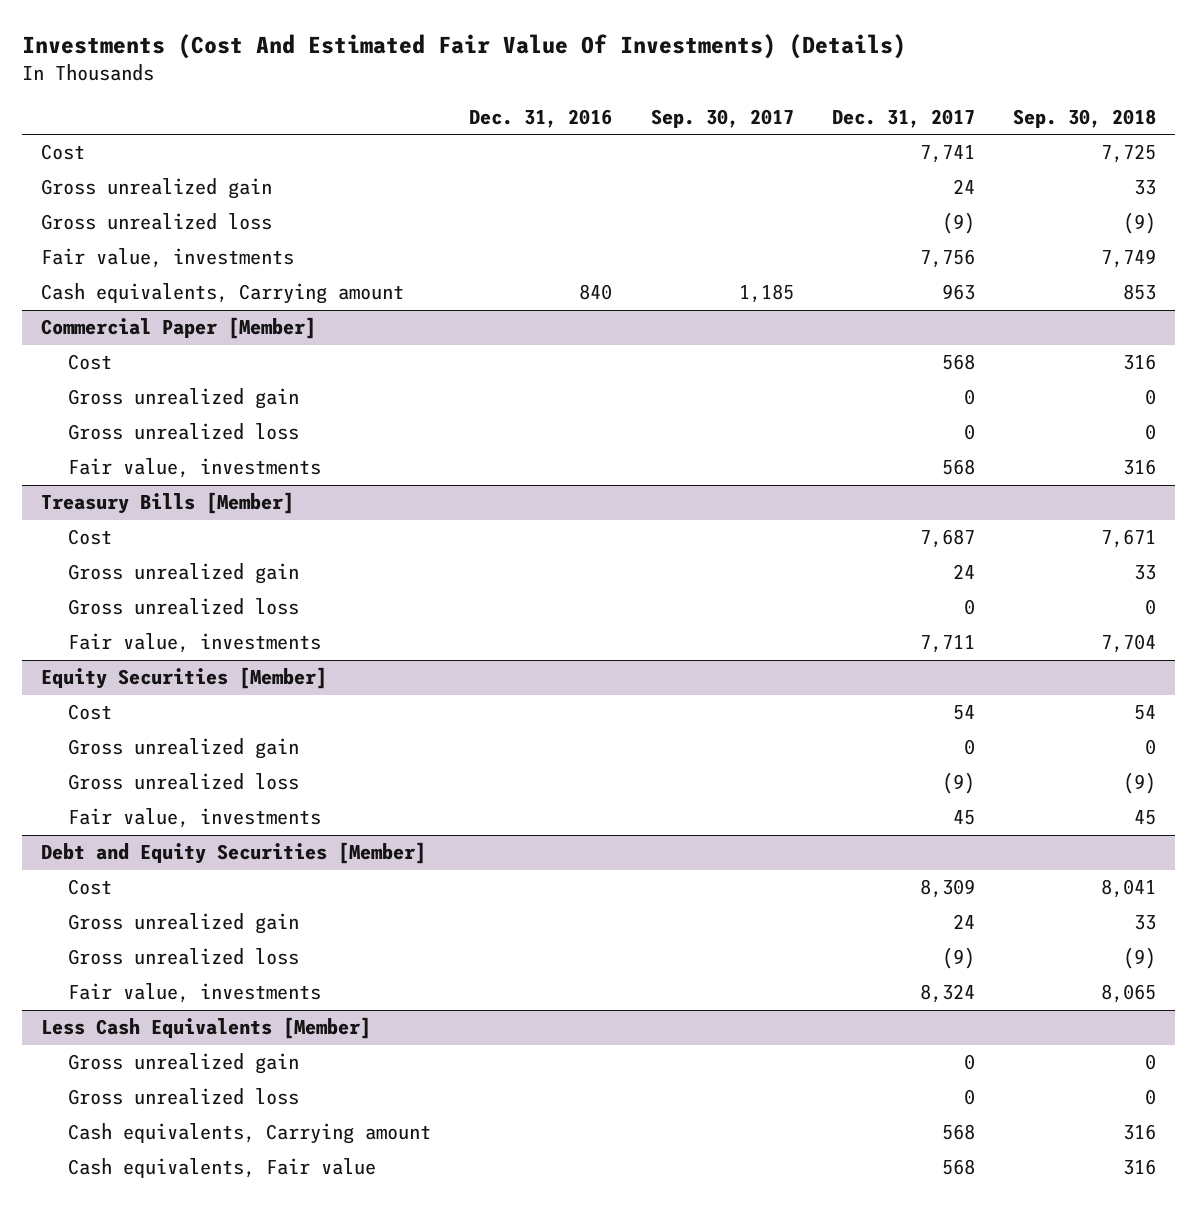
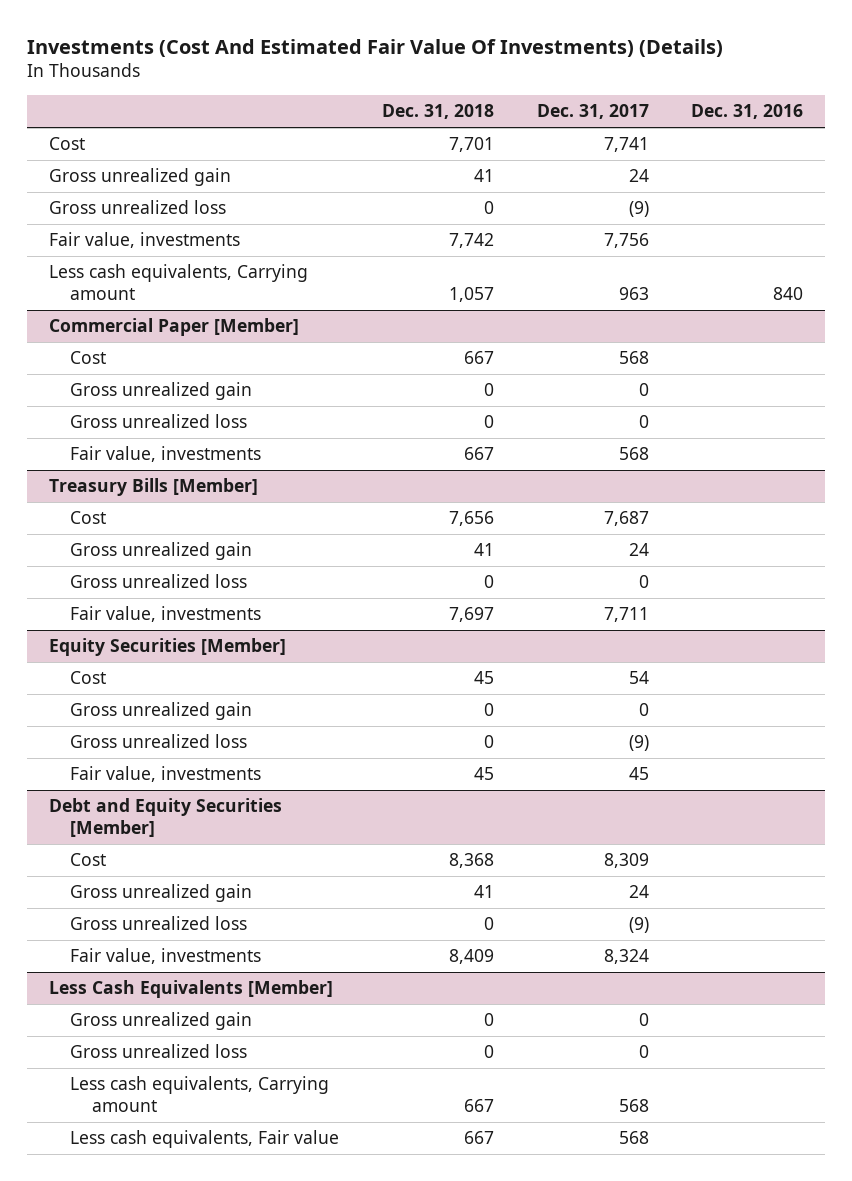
- | Dec. 31, 2016 | Sep. 30, 2017 | Dec. 31, 2017 | Sep. 30, 2018
+ | Dec. 31, 2018 | Dec. 31, 2017 | Dec. 31, 2016
- Cash equivalents, Carrying amount | 840 | 1,185 | 963 | 853
+ Less cash equivalents, Carrying amount | 1,057 | 963 | 840
@ Less Cash Equivalents [Member]
- Cash equivalents, Carrying amount | | | 568 | 316
- Cash equivalents, Fair value | | | 568 | 316
+ Less cash equivalents, Carrying amount | 667 | 568 |
+ Less cash equivalents, Fair value | 667 | 568 |

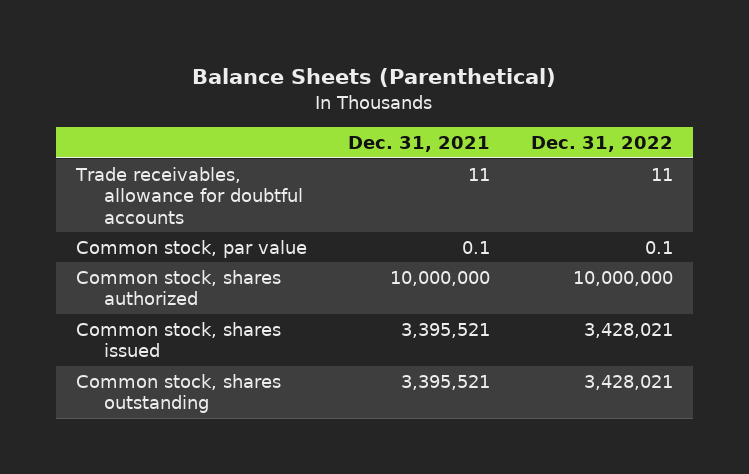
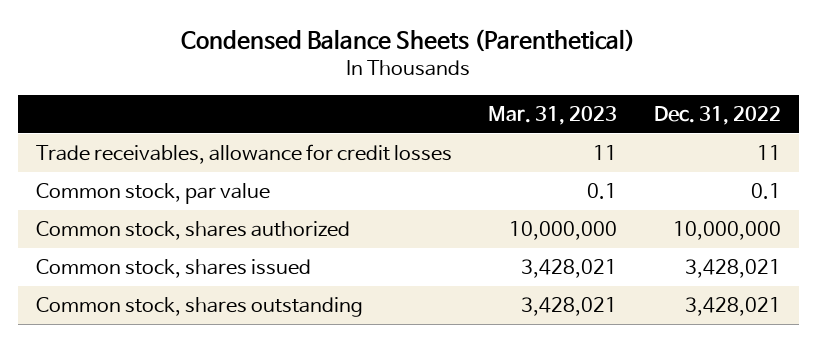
- Balance Sheets (Parenthetical)
+ Condensed Balance Sheets (Parenthetical)
- | Dec. 31, 2021 | Dec. 31, 2022
+ | Mar. 31, 2023 | Dec. 31, 2022
- Trade receivables, allowance for doubtful accounts | 11 | 11
+ Trade receivables, allowance for credit losses | 11 | 11

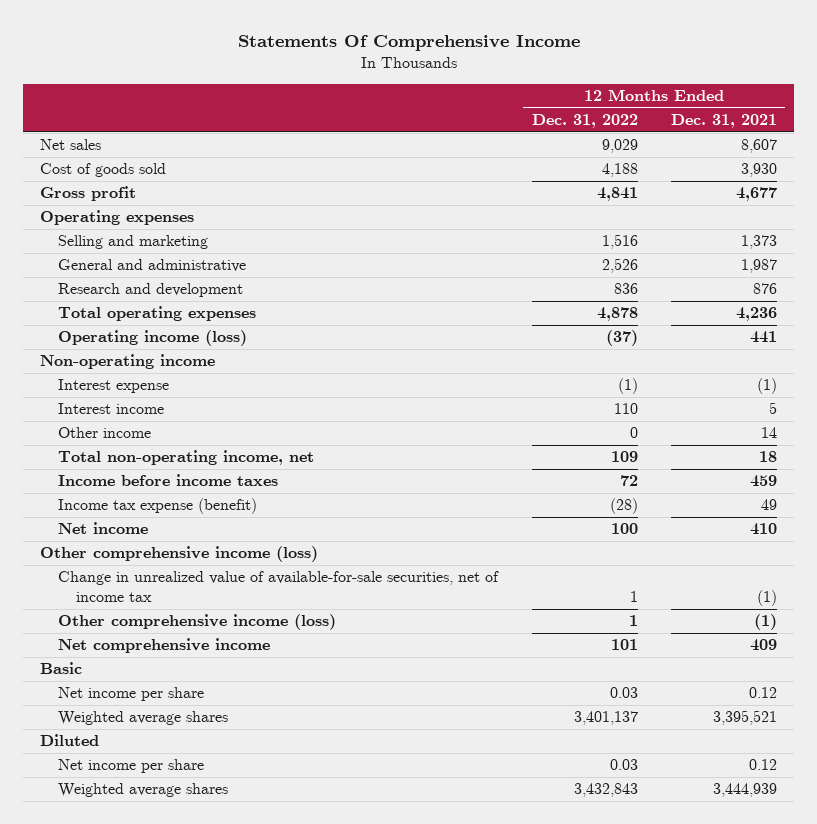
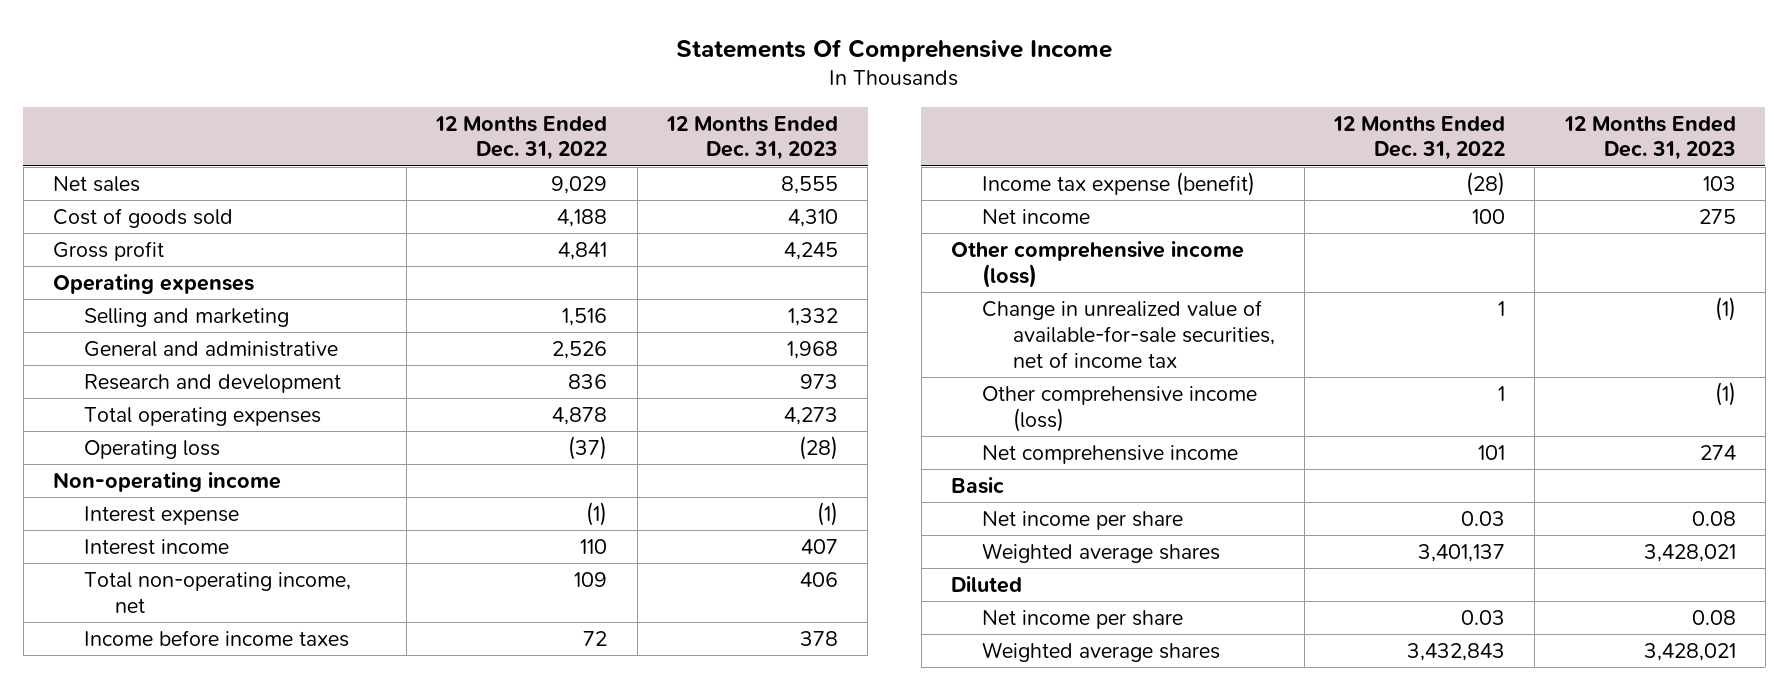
- | 12 Months Ended Dec. 31, 2022 | 12 Months Ended Dec. 31, 2021
+ | 12 Months Ended Dec. 31, 2022 | 12 Months Ended Dec. 31, 2023
- Operating income (loss) | (37) | 441
+ Operating loss | (37) | (28)
- Other income | 0 | 14

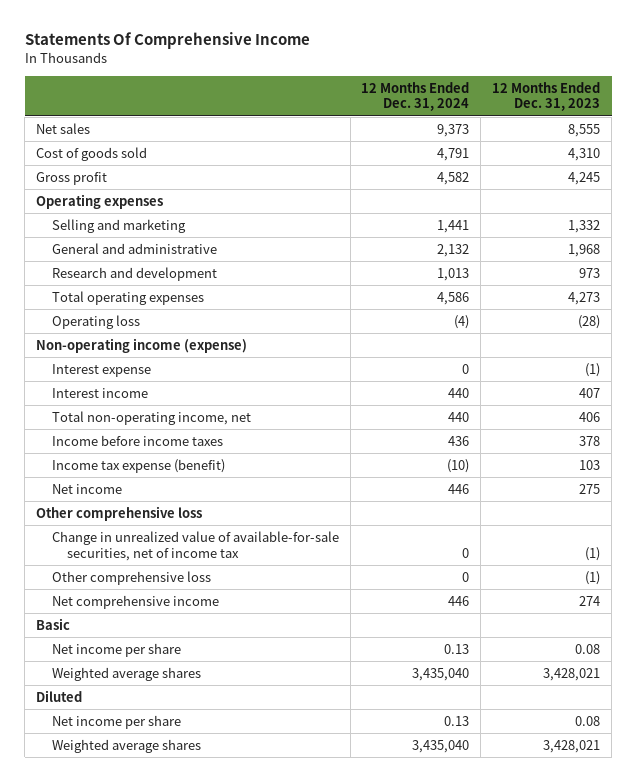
- | 12 Months Ended Dec. 31, 2022 | 12 Months Ended Dec. 31, 2023
+ | 12 Months Ended Dec. 31, 2024 | 12 Months Ended Dec. 31, 2023
- Non-operating income
+ Non-operating income (expense)
- Other comprehensive income (loss)
+ Other comprehensive loss
- Other comprehensive income (loss) | 1 | (1)
+ Other comprehensive loss | 0 | (1)

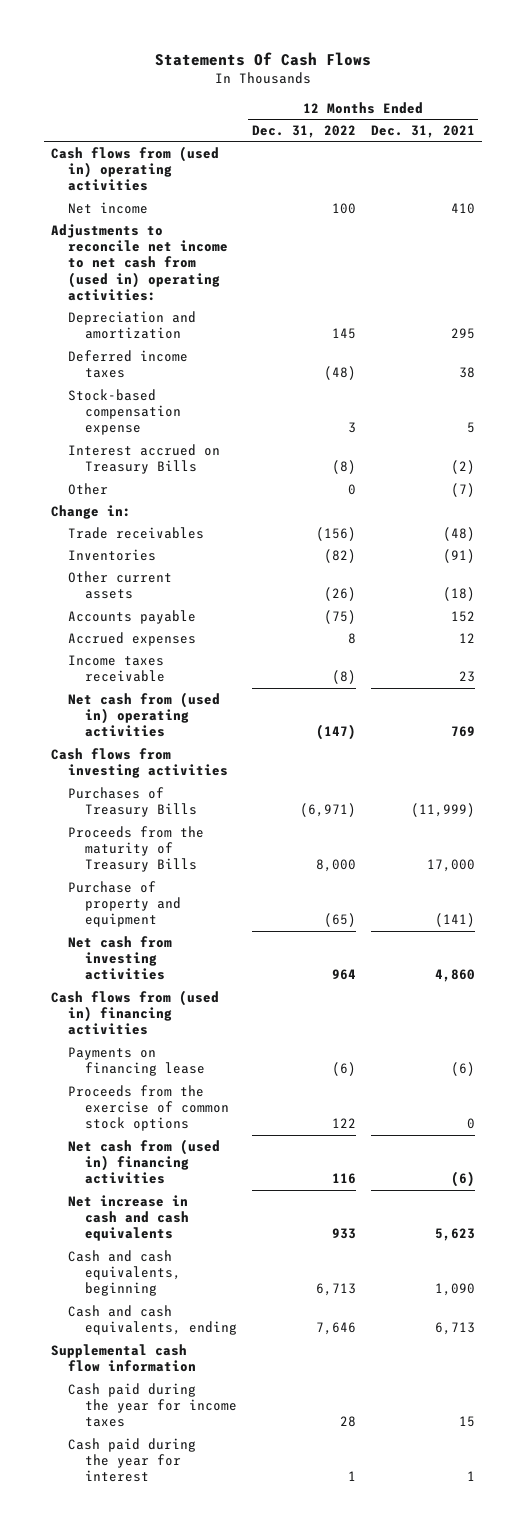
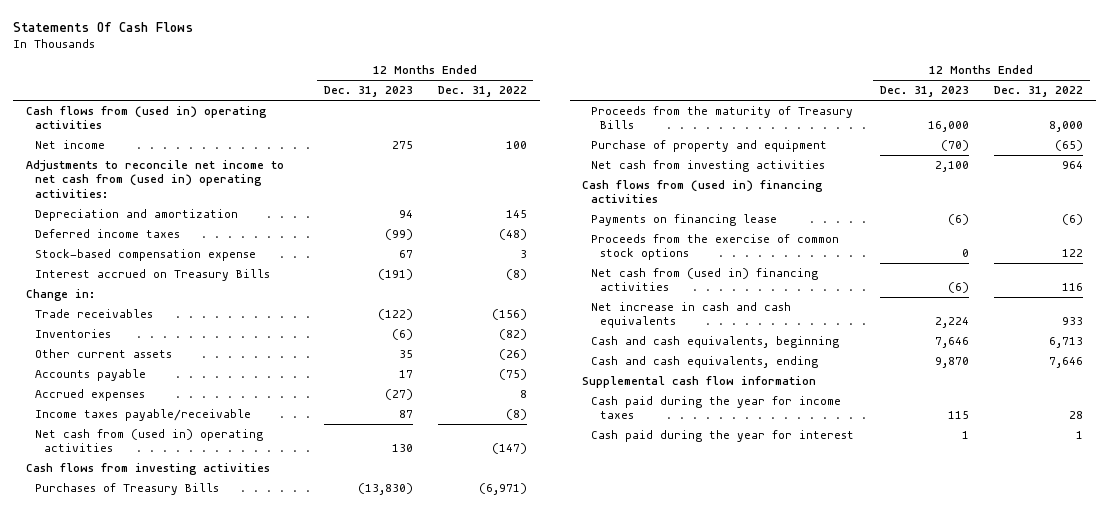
- | 12 Months Ended Dec. 31, 2022 | 12 Months Ended Dec. 31, 2021
+ | 12 Months Ended Dec. 31, 2023 | 12 Months Ended Dec. 31, 2022
- Other | 0 | (7)
- Income taxes receivable | (8) | 23
+ Income taxes payable/receivable | 87 | (8)

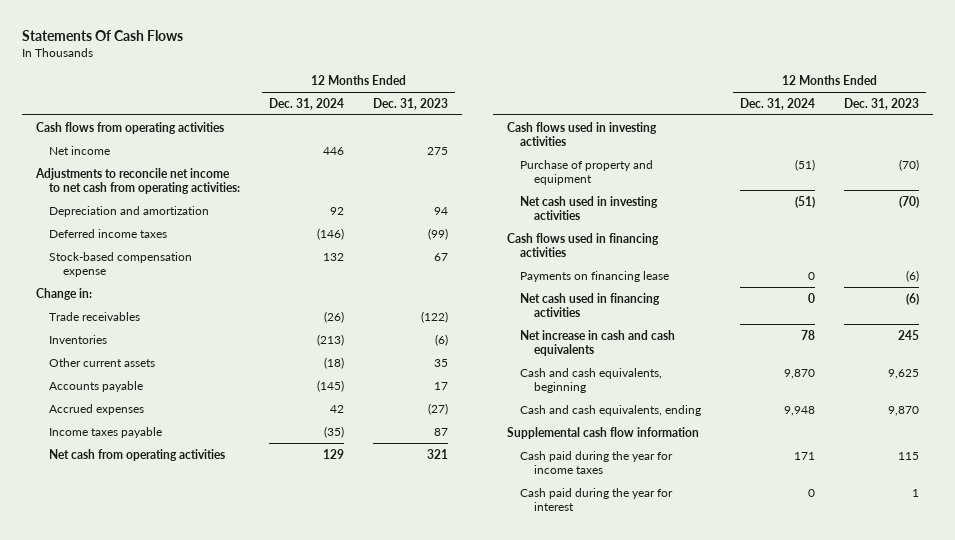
- | 12 Months Ended Dec. 31, 2023 | 12 Months Ended Dec. 31, 2022
+ | 12 Months Ended Dec. 31, 2024 | 12 Months Ended Dec. 31, 2023
- Cash flows from (used in) operating activities
+ Cash flows from operating activities
- Adjustments to reconcile net income to net cash from (used in) operating activities:
+ Adjustments to reconcile net income to net cash from operating activities:
- Interest accrued on Treasury Bills | (191) | (8)
- Income taxes payable/receivable | 87 | (8)
- Net cash from (used in) operating activities | 130 | (147)
- Cash flows from investing activities
- Purchases of Treasury Bills | (13,830) | (6,971)
- Proceeds from the maturity of Treasury Bills | 16,000 | 8,000
+ Income taxes payable | (35) | 87
+ Net cash from operating activities | 129 | 321
+ Cash flows used in investing activities
- Net cash from investing activities | 2,100 | 964
- Cash flows from (used in) financing activities
+ Net cash used in investing activities | (51) | (70)
+ Cash flows used in financing activities
- Proceeds from the exercise of common stock options | 0 | 122
- Net cash from (used in) financing activities | (6) | 116
- Net increase in cash and cash equivalents | 2,224 | 933
- Cash and cash equivalents, beginning | 7,646 | 6,713
+ Net cash used in financing activities | 0 | (6)
+ Net increase in cash and cash equivalents | 78 | 245
+ Cash and cash equivalents, beginning | 9,870 | 9,625

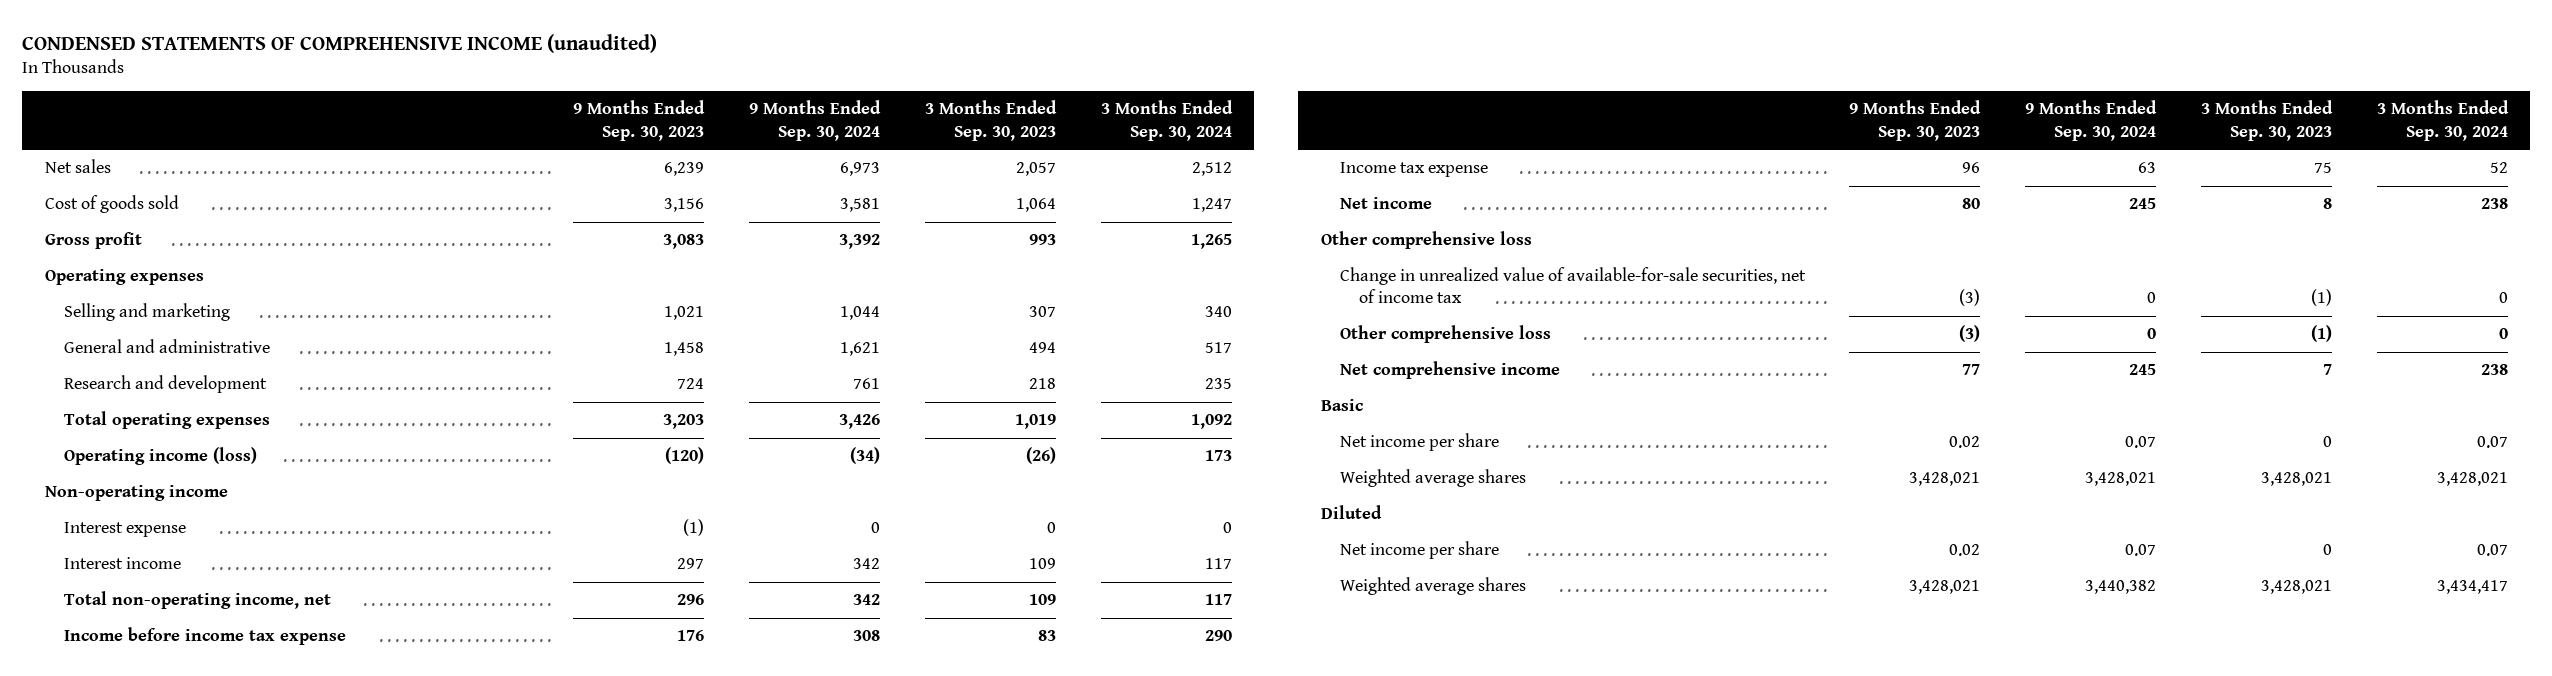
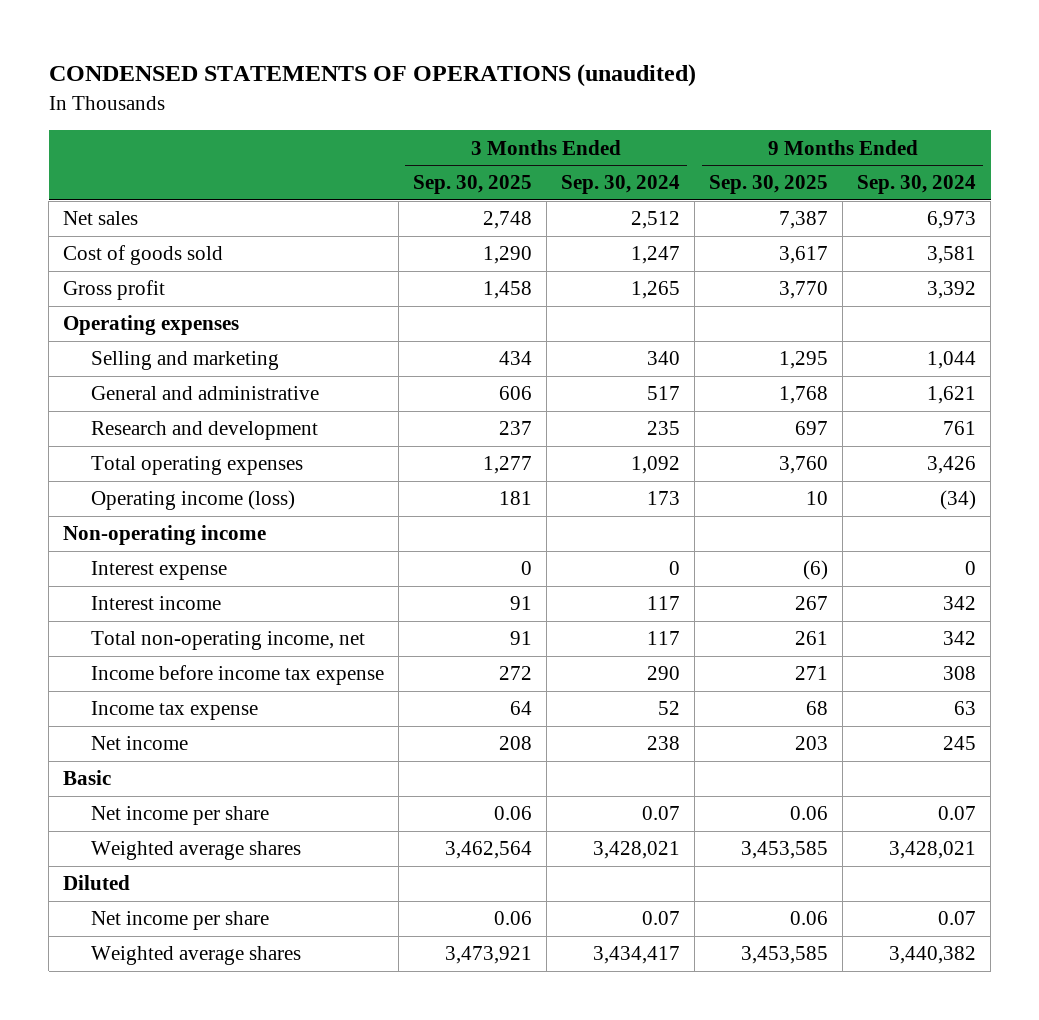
- CONDENSED STATEMENTS OF COMPREHENSIVE INCOME (unaudited)
+ CONDENSED STATEMENTS OF OPERATIONS (unaudited)
- | 9 Months Ended Sep. 30, 2023 | 9 Months Ended Sep. 30, 2024 | 3 Months Ended Sep. 30, 2023 | 3 Months Ended Sep. 30, 2024
+ | 3 Months Ended Sep. 30, 2025 | 3 Months Ended Sep. 30, 2024 | 9 Months Ended Sep. 30, 2025 | 9 Months Ended Sep. 30, 2024
- Other comprehensive loss
- Change in unrealized value of available-for-sale securities, net of income tax | (3) | 0 | (1) | 0
- Other comprehensive loss | (3) | 0 | (1) | 0
- Net comprehensive income | 77 | 245 | 7 | 238

